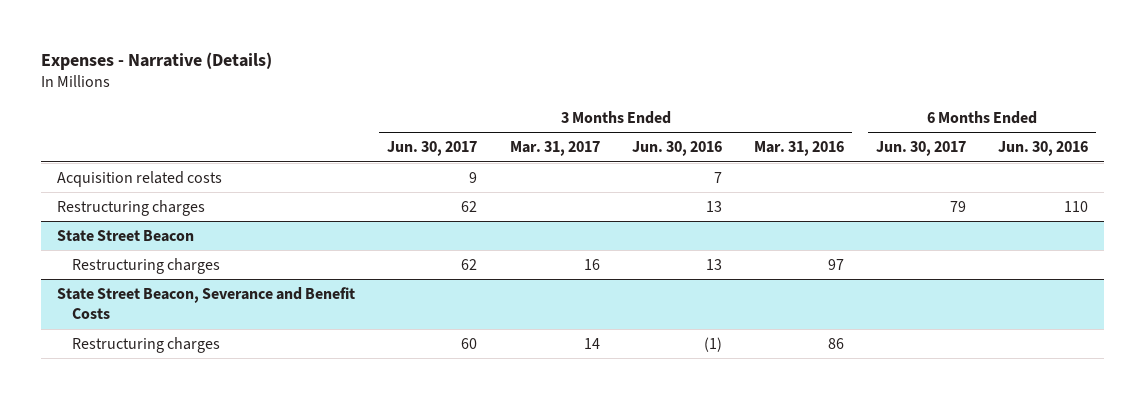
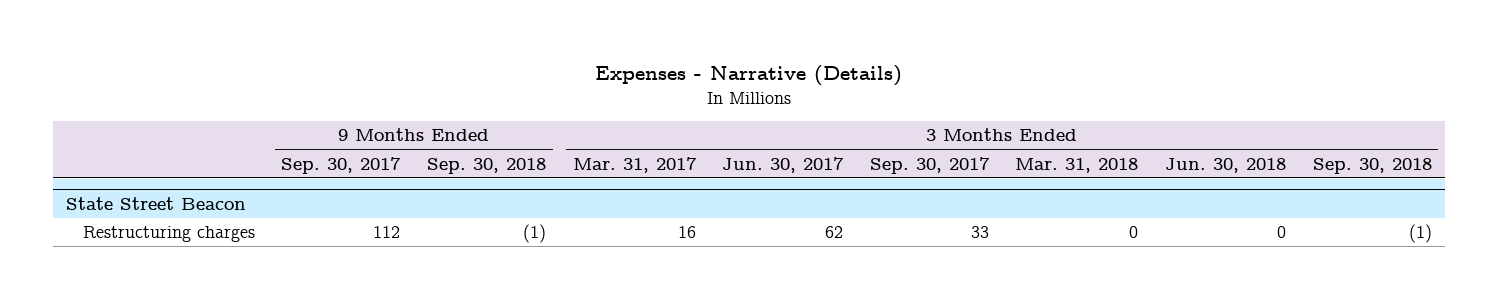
- | 3 Months Ended Jun. 30, 2017 | 3 Months Ended Mar. 31, 2017 | 3 Months Ended Jun. 30, 2016 | 3 Months Ended Mar. 31, 2016 | 6 Months Ended Jun. 30, 2017 | 6 Months Ended Jun. 30, 2016
+ | 9 Months Ended Sep. 30, 2017 | 9 Months Ended Sep. 30, 2018 | 3 Months Ended Mar. 31, 2017 | 3 Months Ended Jun. 30, 2017 | 3 Months Ended Sep. 30, 2017 | 3 Months Ended Mar. 31, 2018 | 3 Months Ended Jun. 30, 2018 | 3 Months Ended Sep. 30, 2018
- Acquisition related costs | 9 | | 7 | | |
- Restructuring charges | 62 | | 13 | | 79 | 110
- State Street Beacon, Severance and Benefit Costs
- Restructuring charges | 60 | 14 | (1) | 86 | |

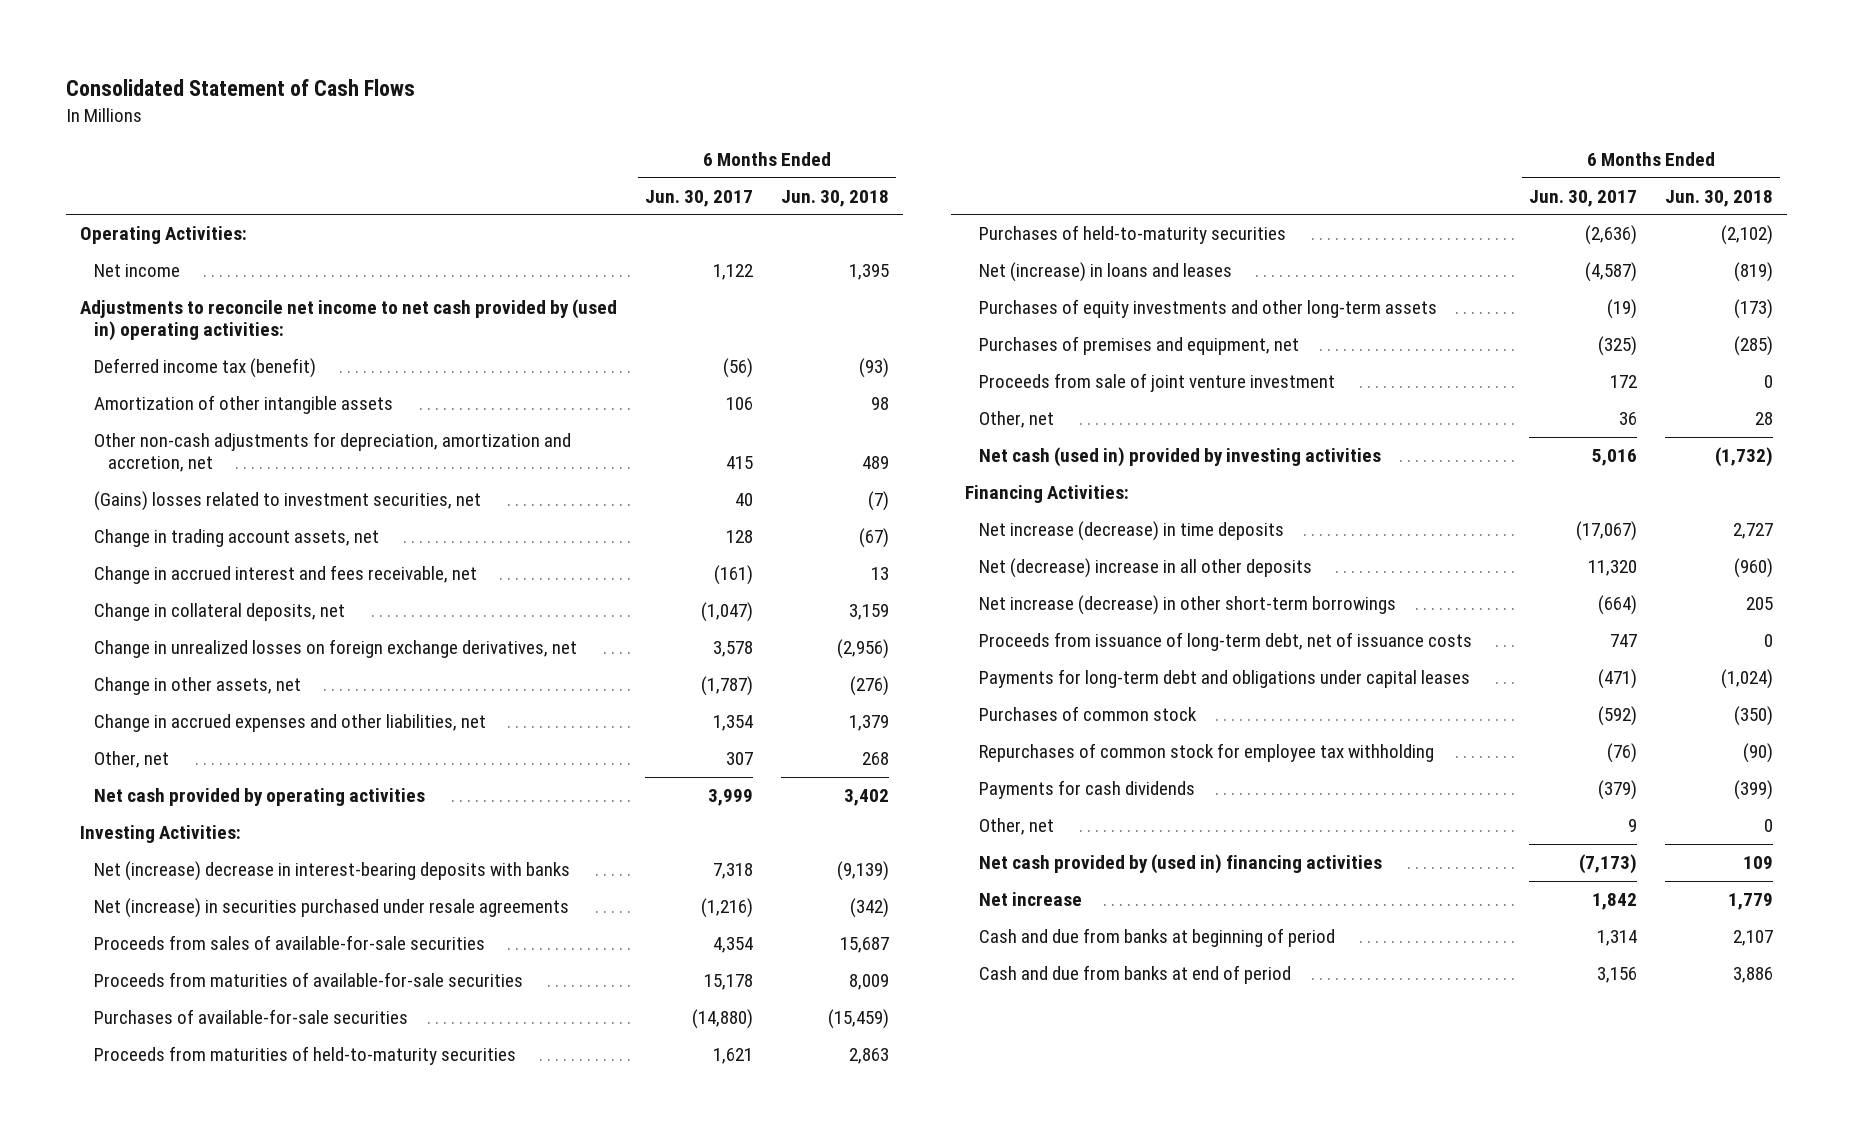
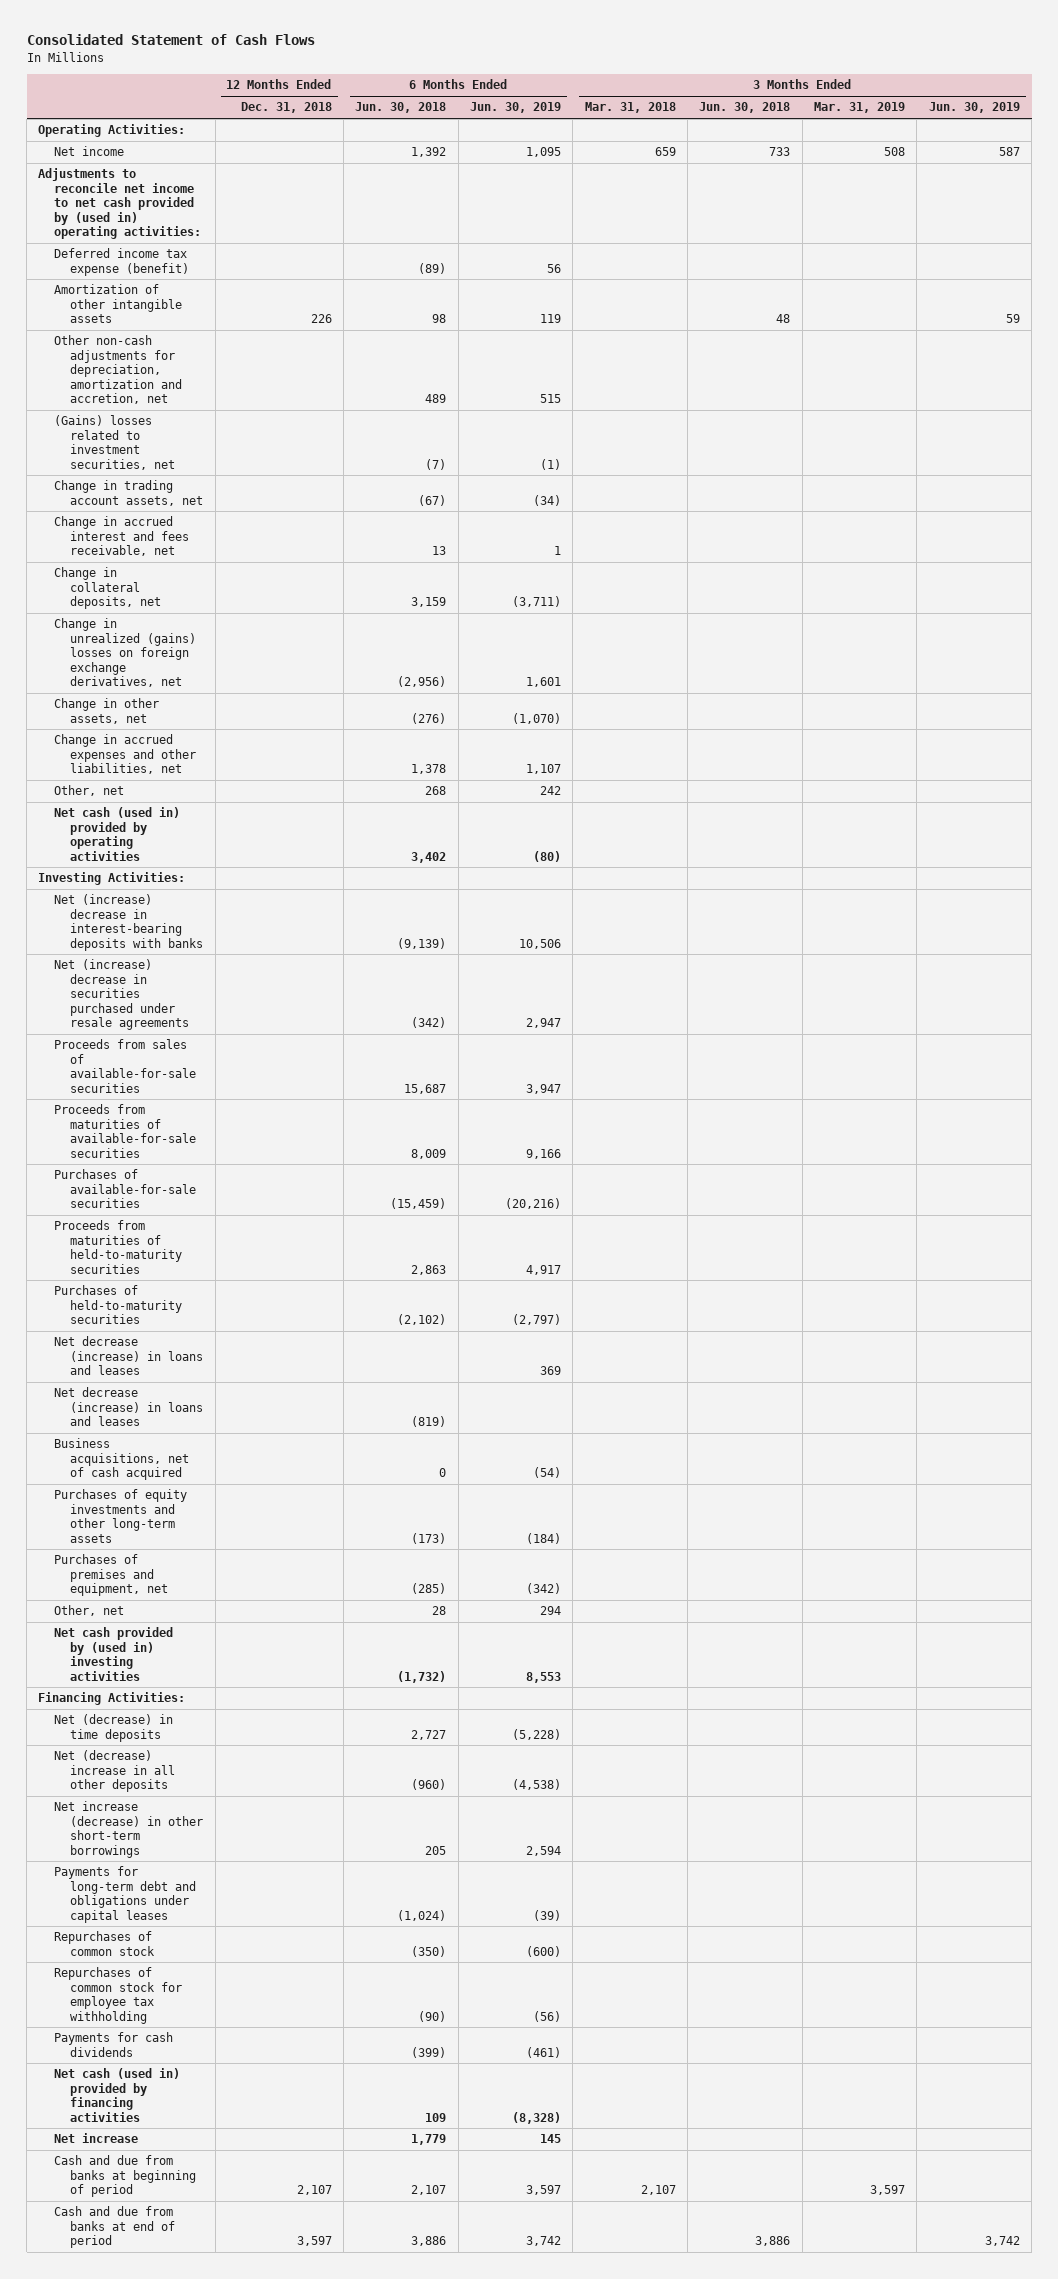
- | 6 Months Ended Jun. 30, 2017 | 6 Months Ended Jun. 30, 2018
+ | 12 Months Ended Dec. 31, 2018 | 6 Months Ended Jun. 30, 2018 | 6 Months Ended Jun. 30, 2019 | 3 Months Ended Mar. 31, 2018 | 3 Months Ended Jun. 30, 2018 | 3 Months Ended Mar. 31, 2019 | 3 Months Ended Jun. 30, 2019
- Net income | 1,122 | 1,395
+ Net income | | 1,392 | 1,095 | 659 | 733 | 508 | 587
- Deferred income tax (benefit) | (56) | (93)
+ Deferred income tax expense (benefit) | | (89) | 56 | | | |
- Change in unrealized losses on foreign exchange derivatives, net | 3,578 | (2,956)
+ Change in unrealized (gains) losses on foreign exchange derivatives, net | | (2,956) | 1,601 | | | |
- Change in accrued expenses and other liabilities, net | 1,354 | 1,379
+ Change in accrued expenses and other liabilities, net | | 1,378 | 1,107 | | | |
- Net cash provided by operating activities | 3,999 | 3,402
+ Net cash (used in) provided by operating activities | | 3,402 | (80) | | | |
- Net (increase) in securities purchased under resale agreements | (1,216) | (342)
+ Net (increase) decrease in securities purchased under resale agreements | | (342) | 2,947 | | | |
- Net (increase) in loans and leases | (4,587) | (819)
+ Net decrease (increase) in loans and leases | | | 369 | | | |
+ Net decrease (increase) in loans and leases | | (819) | | | | |
+ Business acquisitions, net of cash acquired | | 0 | (54) | | | |
- Proceeds from sale of joint venture investment | 172 | 0
- Net cash (used in) provided by investing activities | 5,016 | (1,732)
+ Net cash provided by (used in) investing activities | | (1,732) | 8,553 | | | |
- Net increase (decrease) in time deposits | (17,067) | 2,727
+ Net (decrease) in time deposits | | 2,727 | (5,228) | | | |
- Proceeds from issuance of long-term debt, net of issuance costs | 747 | 0
- Purchases of common stock | (592) | (350)
+ Repurchases of common stock | | (350) | (600) | | | |
- Other, net | 9 | 0
- Net cash provided by (used in) financing activities | (7,173) | 109
+ Net cash (used in) provided by financing activities | | 109 | (8,328) | | | |

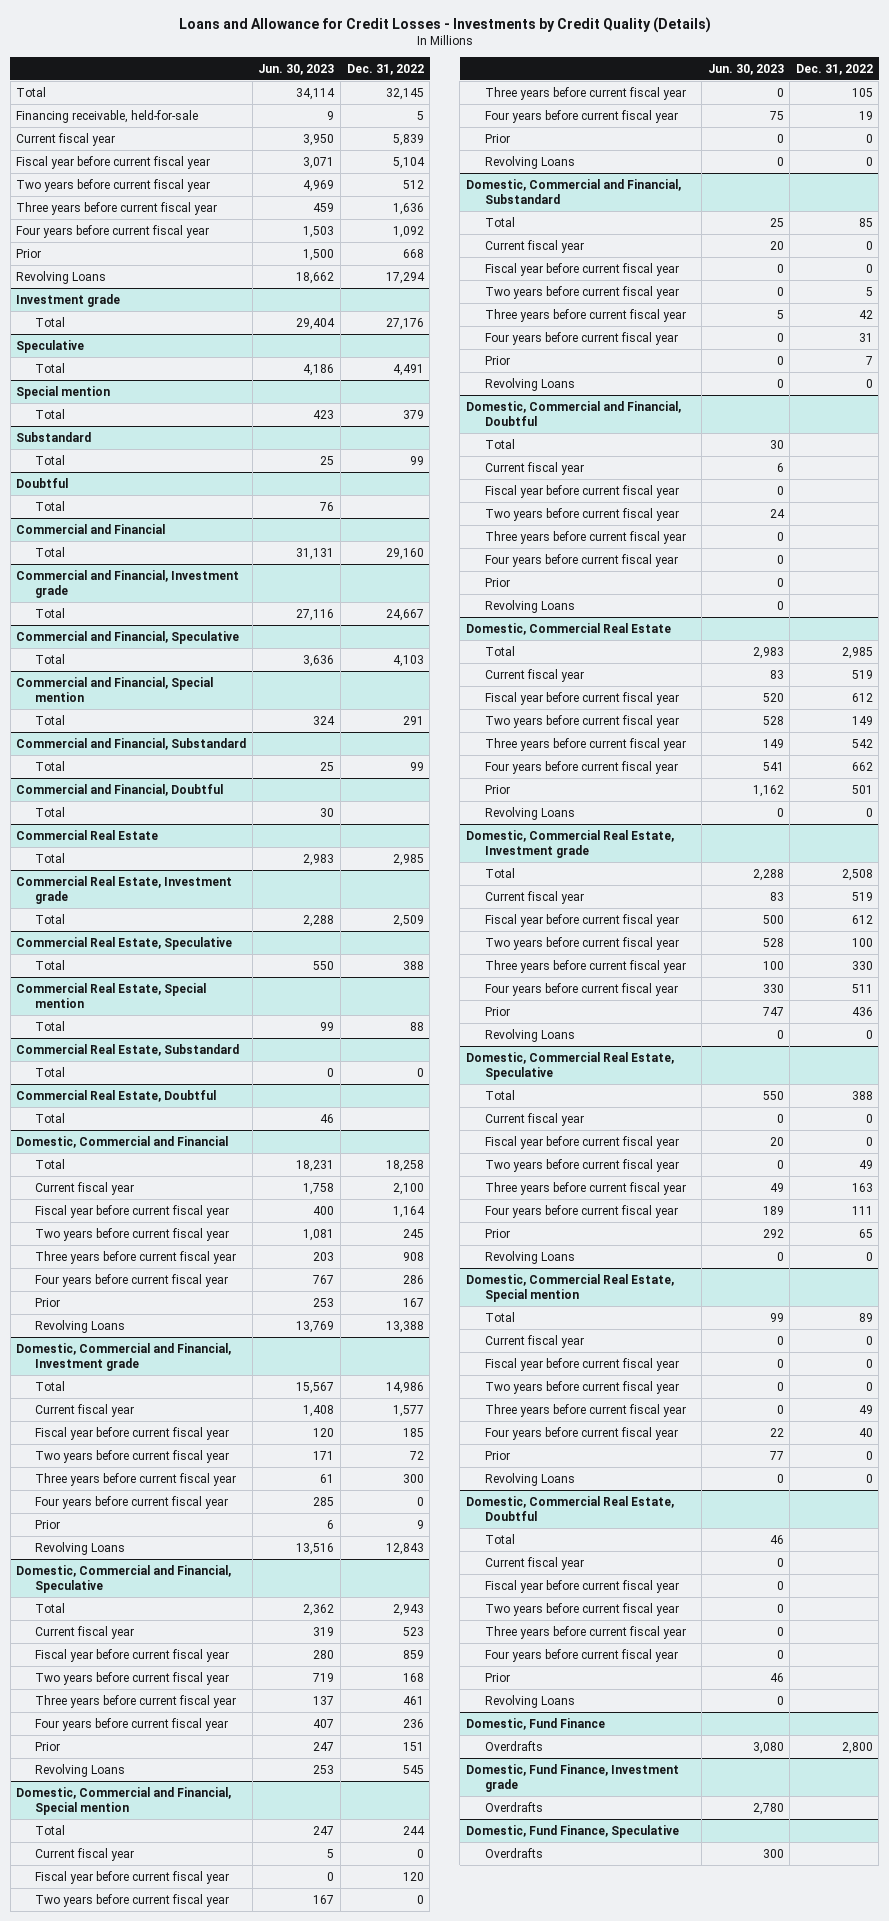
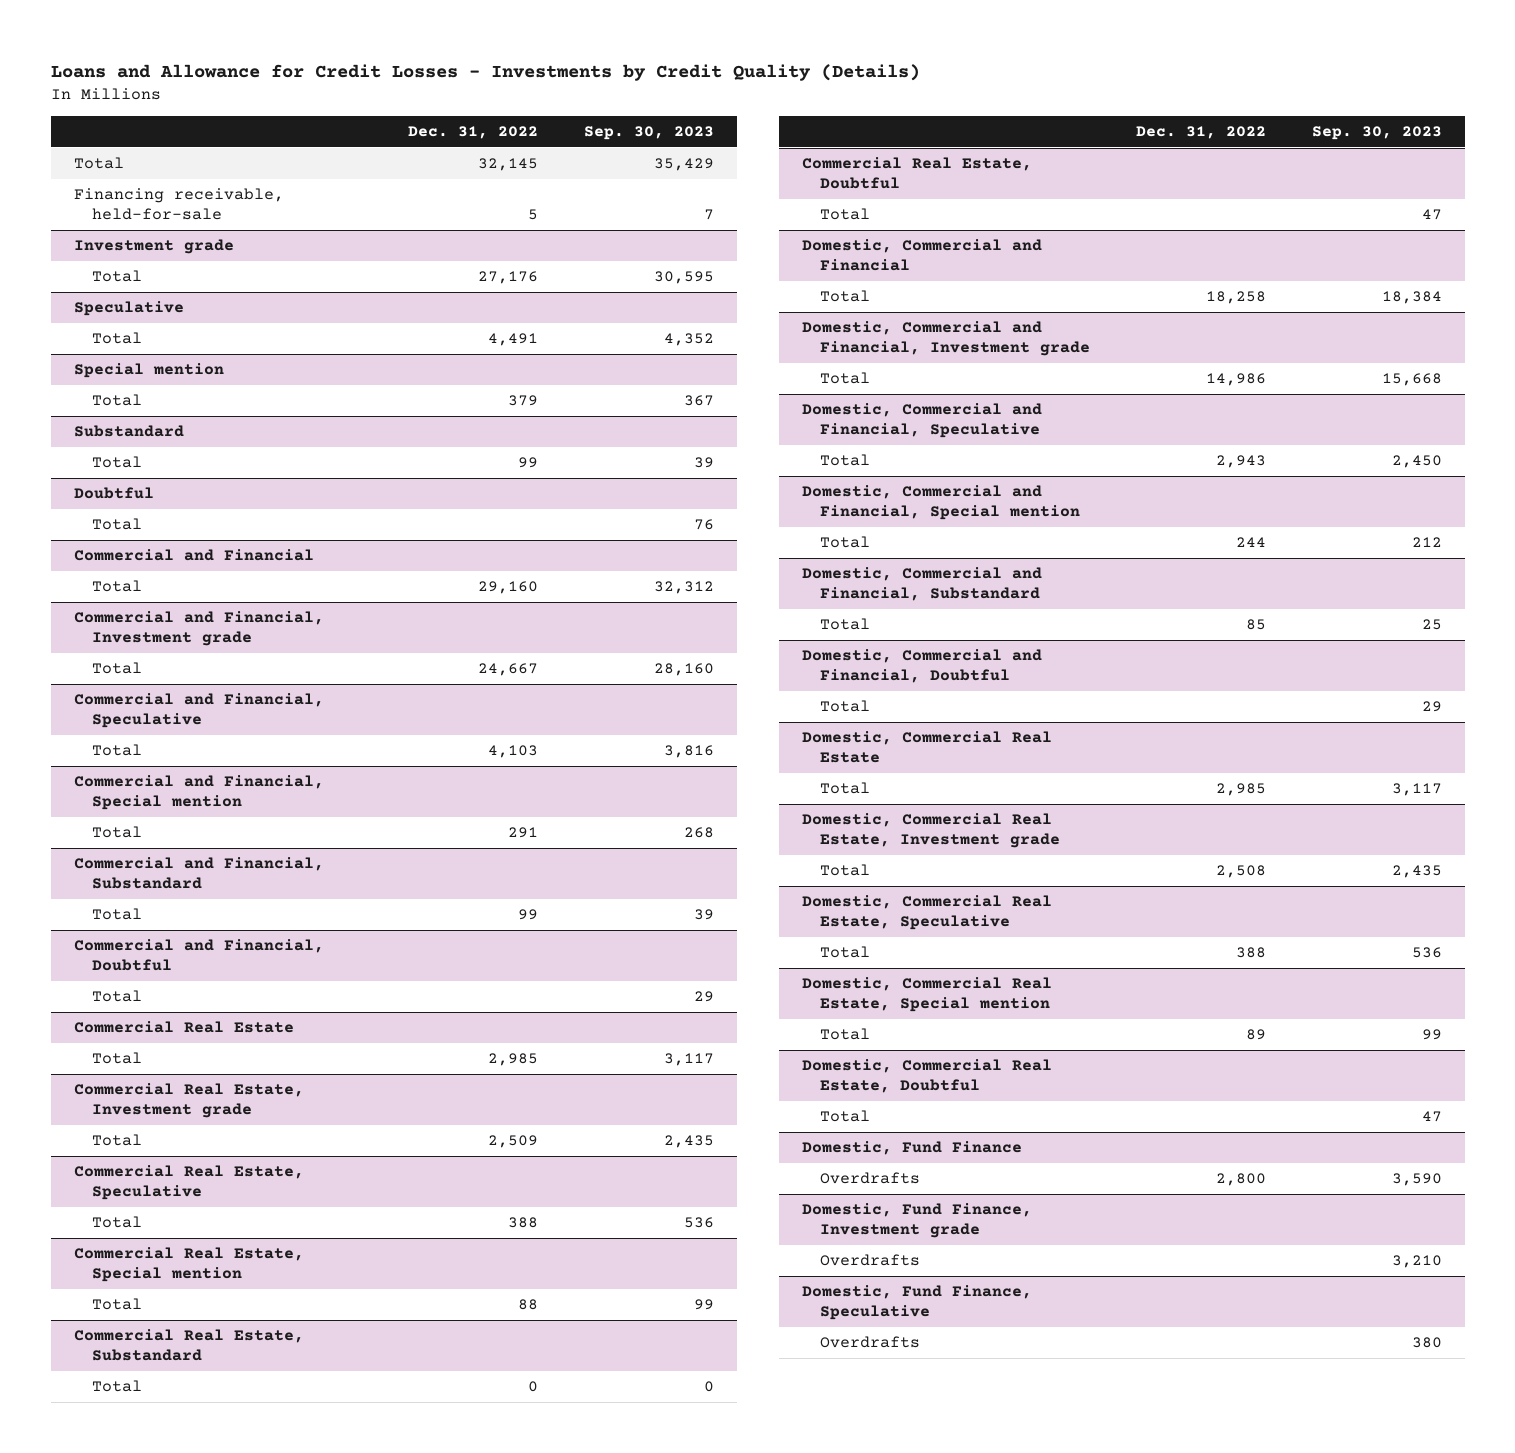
- | Jun. 30, 2023 | Dec. 31, 2022
+ | Dec. 31, 2022 | Sep. 30, 2023
- Current fiscal year | 3,950 | 5,839
- Fiscal year before current fiscal year | 3,071 | 5,104
- Two years before current fiscal year | 4,969 | 512
- Three years before current fiscal year | 459 | 1,636
- Four years before current fiscal year | 1,503 | 1,092
- Prior | 1,500 | 668
- Revolving Loans | 18,662 | 17,294
@ Domestic, Commercial and Financial
- Current fiscal year | 1,758 | 2,100
- Fiscal year before current fiscal year | 400 | 1,164
- Two years before current fiscal year | 1,081 | 245
- Three years before current fiscal year | 203 | 908
- Four years before current fiscal year | 767 | 286
- Prior | 253 | 167
- Revolving Loans | 13,769 | 13,388
@ Domestic, Commercial and Financial, Investment grade
- Current fiscal year | 1,408 | 1,577
- Fiscal year before current fiscal year | 120 | 185
- Two years before current fiscal year | 171 | 72
- Three years before current fiscal year | 61 | 300
- Four years before current fiscal year | 285 | 0
- Prior | 6 | 9
- Revolving Loans | 13,516 | 12,843
@ Domestic, Commercial and Financial, Speculative
- Current fiscal year | 319 | 523
- Fiscal year before current fiscal year | 280 | 859
- Two years before current fiscal year | 719 | 168
- Three years before current fiscal year | 137 | 461
- Four years before current fiscal year | 407 | 236
- Prior | 247 | 151
- Revolving Loans | 253 | 545
@ Domestic, Commercial and Financial, Special mention
- Current fiscal year | 5 | 0
- Fiscal year before current fiscal year | 0 | 120
- Two years before current fiscal year | 167 | 0
- Three years before current fiscal year | 0 | 105
- Four years before current fiscal year | 75 | 19
- Prior | 0 | 0
- Revolving Loans | 0 | 0
@ Domestic, Commercial and Financial, Substandard
- Current fiscal year | 20 | 0
- Fiscal year before current fiscal year | 0 | 0
- Two years before current fiscal year | 0 | 5
- Three years before current fiscal year | 5 | 42
- Four years before current fiscal year | 0 | 31
- Prior | 0 | 7
- Revolving Loans | 0 | 0
@ Domestic, Commercial and Financial, Doubtful
- Current fiscal year | 6 |
- Fiscal year before current fiscal year | 0 |
- Two years before current fiscal year | 24 |
- Three years before current fiscal year | 0 |
- Four years before current fiscal year | 0 |
- Prior | 0 |
- Revolving Loans | 0 |
@ Domestic, Commercial Real Estate
- Current fiscal year | 83 | 519
- Fiscal year before current fiscal year | 520 | 612
- Two years before current fiscal year | 528 | 149
- Three years before current fiscal year | 149 | 542
- Four years before current fiscal year | 541 | 662
- Prior | 1,162 | 501
- Revolving Loans | 0 | 0
@ Domestic, Commercial Real Estate, Investment grade
- Current fiscal year | 83 | 519
- Fiscal year before current fiscal year | 500 | 612
- Two years before current fiscal year | 528 | 100
- Three years before current fiscal year | 100 | 330
- Four years before current fiscal year | 330 | 511
- Prior | 747 | 436
- Revolving Loans | 0 | 0
@ Domestic, Commercial Real Estate, Speculative
- Current fiscal year | 0 | 0
- Fiscal year before current fiscal year | 20 | 0
- Two years before current fiscal year | 0 | 49
- Three years before current fiscal year | 49 | 163
- Four years before current fiscal year | 189 | 111
- Prior | 292 | 65
- Revolving Loans | 0 | 0
@ Domestic, Commercial Real Estate, Special mention
- Current fiscal year | 0 | 0
- Fiscal year before current fiscal year | 0 | 0
- Two years before current fiscal year | 0 | 0
- Three years before current fiscal year | 0 | 49
- Four years before current fiscal year | 22 | 40
- Prior | 77 | 0
- Revolving Loans | 0 | 0
@ Domestic, Commercial Real Estate, Doubtful
- Current fiscal year | 0 |
- Fiscal year before current fiscal year | 0 |
- Two years before current fiscal year | 0 |
- Three years before current fiscal year | 0 |
- Four years before current fiscal year | 0 |
- Prior | 46 |
- Revolving Loans | 0 |

